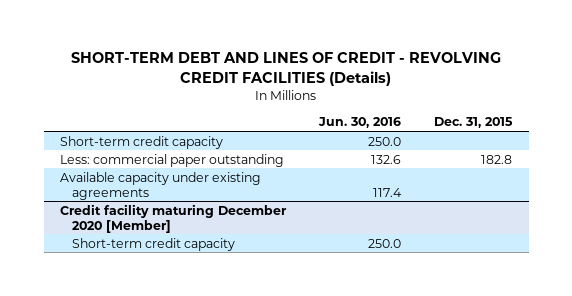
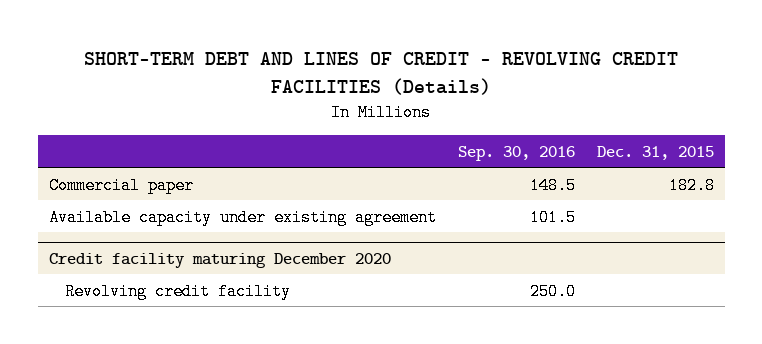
- | Jun. 30, 2016 | Dec. 31, 2015
+ | Sep. 30, 2016 | Dec. 31, 2015
- Short-term credit capacity | 250.0 |
- Less: commercial paper outstanding | 132.6 | 182.8
- Available capacity under existing agreements | 117.4 |
- Credit facility maturing December 2020 [Member]
- Short-term credit capacity | 250.0 |
+ Commercial paper | 148.5 | 182.8
+ Available capacity under existing agreement | 101.5 |
+ Credit facility maturing December 2020
+ Revolving credit facility | 250.0 |

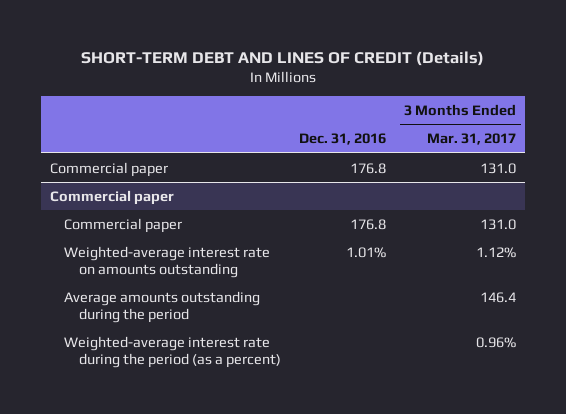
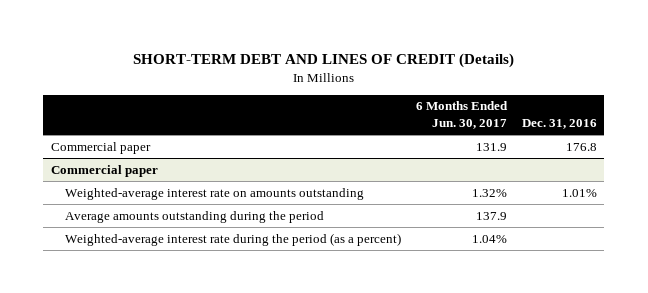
- | Dec. 31, 2016 | 3 Months Ended Mar. 31, 2017
+ | 6 Months Ended Jun. 30, 2017 | Dec. 31, 2016
@ Commercial paper
- Commercial paper | 176.8 | 131.0

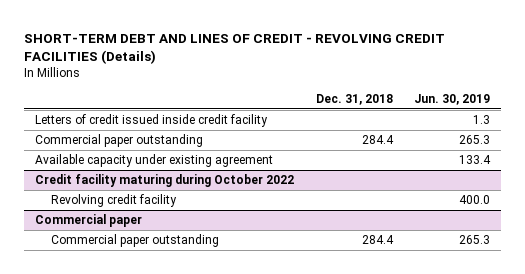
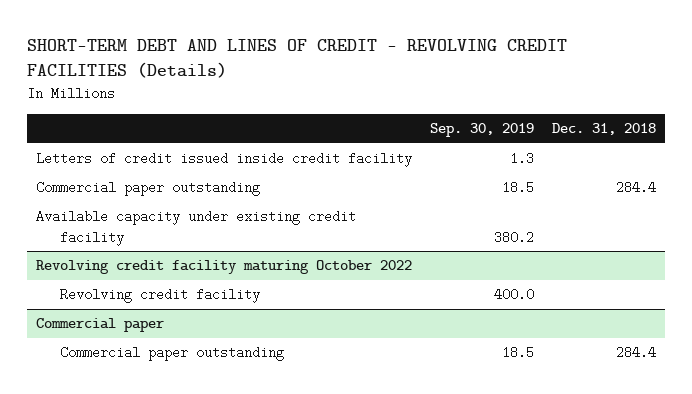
- | Dec. 31, 2018 | Jun. 30, 2019
+ | Sep. 30, 2019 | Dec. 31, 2018
- Available capacity under existing agreement | | 133.4
- Credit facility maturing during October 2022
- Revolving credit facility | | 400.0
+ Available capacity under existing credit facility | 380.2 |
+ Revolving credit facility maturing October 2022
+ Revolving credit facility | 400.0 |

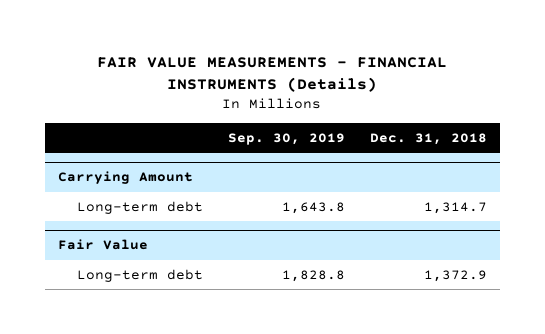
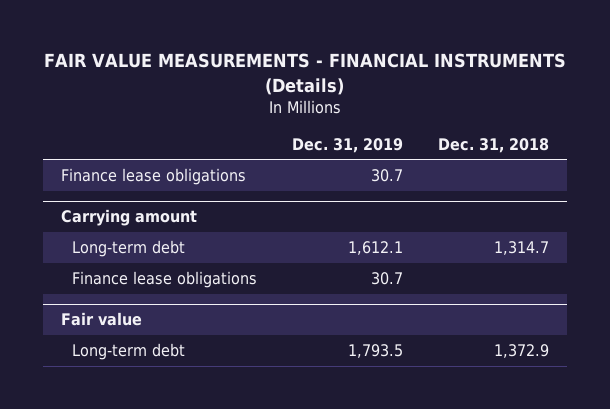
- | Sep. 30, 2019 | Dec. 31, 2018
+ | Dec. 31, 2019 | Dec. 31, 2018
- Carrying Amount
+ Finance lease obligations | 30.7 |
+ Carrying amount
- Fair Value
+ Finance lease obligations | 30.7 |
+ Fair value

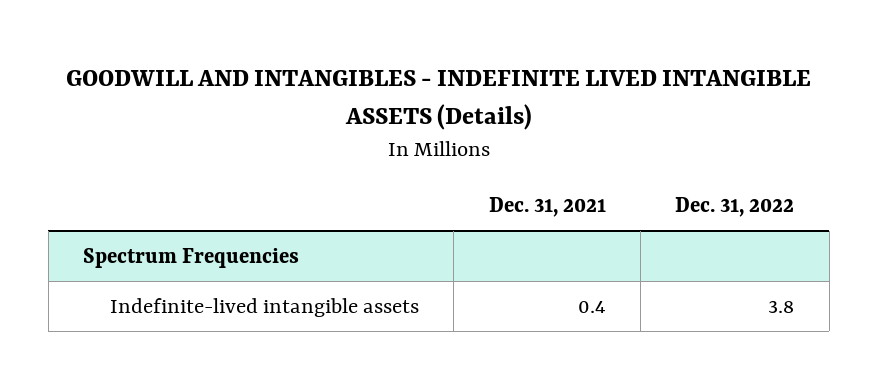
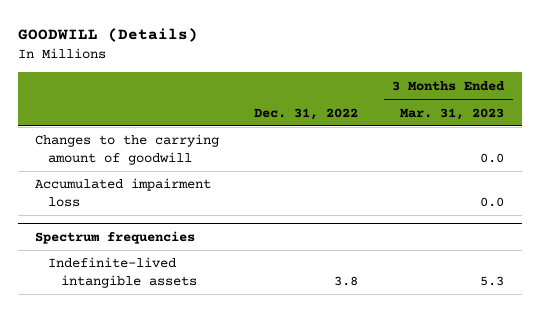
- GOODWILL AND INTANGIBLES - INDEFINITE LIVED INTANGIBLE ASSETS (Details)
+ GOODWILL (Details)
- | Dec. 31, 2021 | Dec. 31, 2022
+ | Dec. 31, 2022 | 3 Months Ended Mar. 31, 2023
- Spectrum Frequencies
+ Changes to the carrying amount of goodwill | | 0.0
+ Accumulated impairment loss | | 0.0
+ Spectrum frequencies

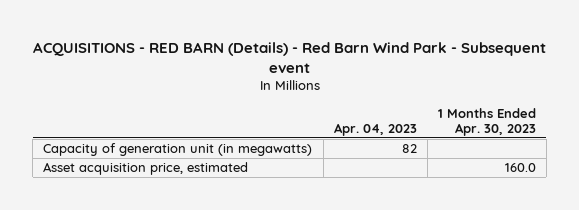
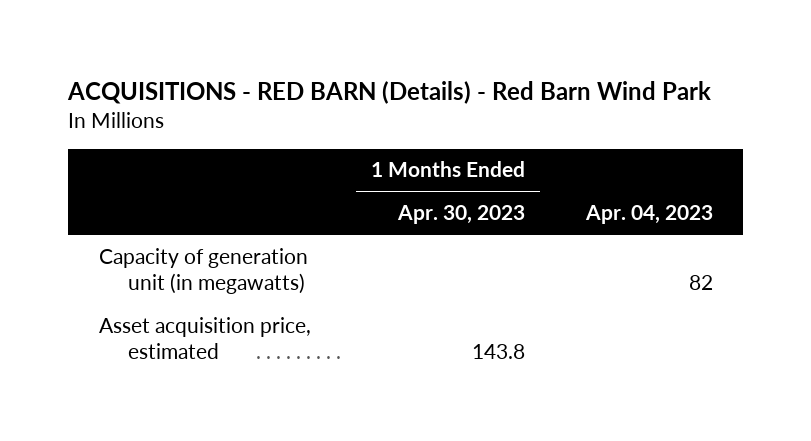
- ACQUISITIONS - RED BARN (Details) - Red Barn Wind Park - Subsequent event
+ ACQUISITIONS - RED BARN (Details) - Red Barn Wind Park
- | Apr. 04, 2023 | 1 Months Ended Apr. 30, 2023
+ | 1 Months Ended Apr. 30, 2023 | Apr. 04, 2023
- Asset acquisition price, estimated | | 160.0
+ Asset acquisition price, estimated | 143.8 |

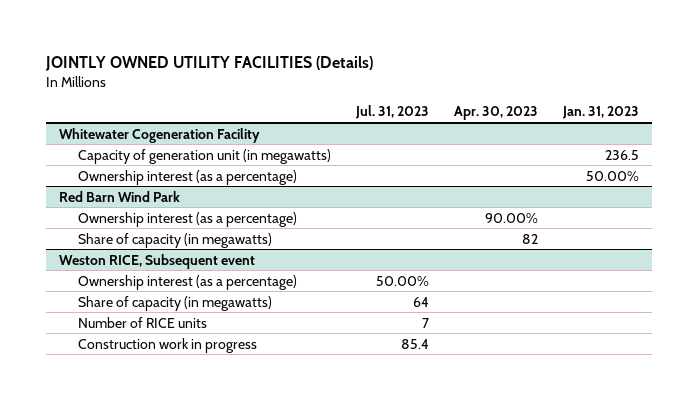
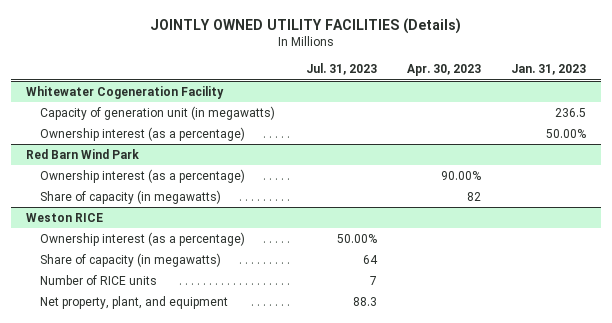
- Weston RICE, Subsequent event
+ Weston RICE
- Construction work in progress | 85.4 | |
+ Net property, plant, and equipment | 88.3 | |

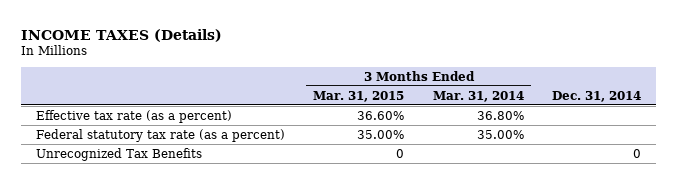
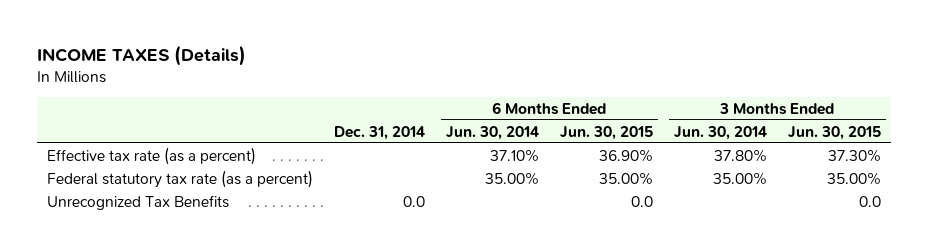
- | 3 Months Ended Mar. 31, 2015 | 3 Months Ended Mar. 31, 2014 | Dec. 31, 2014
+ | Dec. 31, 2014 | 6 Months Ended Jun. 30, 2014 | 6 Months Ended Jun. 30, 2015 | 3 Months Ended Jun. 30, 2014 | 3 Months Ended Jun. 30, 2015
- Unrecognized Tax Benefits | 0 | | 0
+ Unrecognized Tax Benefits | 0.0 | | 0.0 | | 0.0

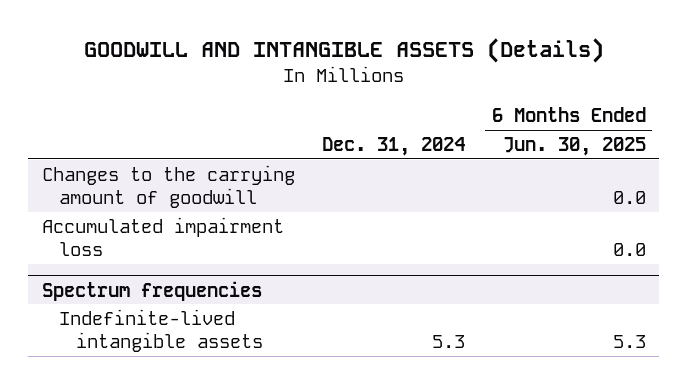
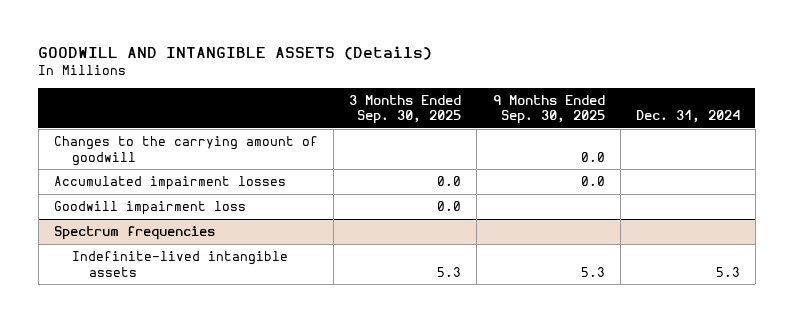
- | Dec. 31, 2024 | 6 Months Ended Jun. 30, 2025
+ | 3 Months Ended Sep. 30, 2025 | 9 Months Ended Sep. 30, 2025 | Dec. 31, 2024
- Accumulated impairment loss | | 0.0
+ Accumulated impairment losses | 0.0 | 0.0 |
+ Goodwill impairment loss | 0.0 | |

